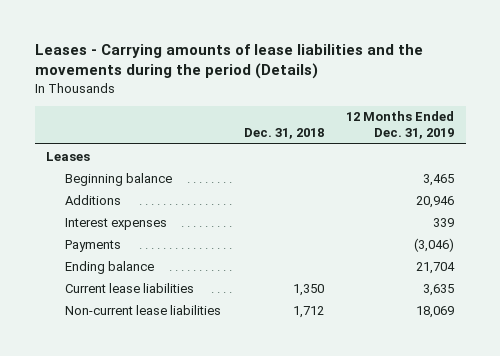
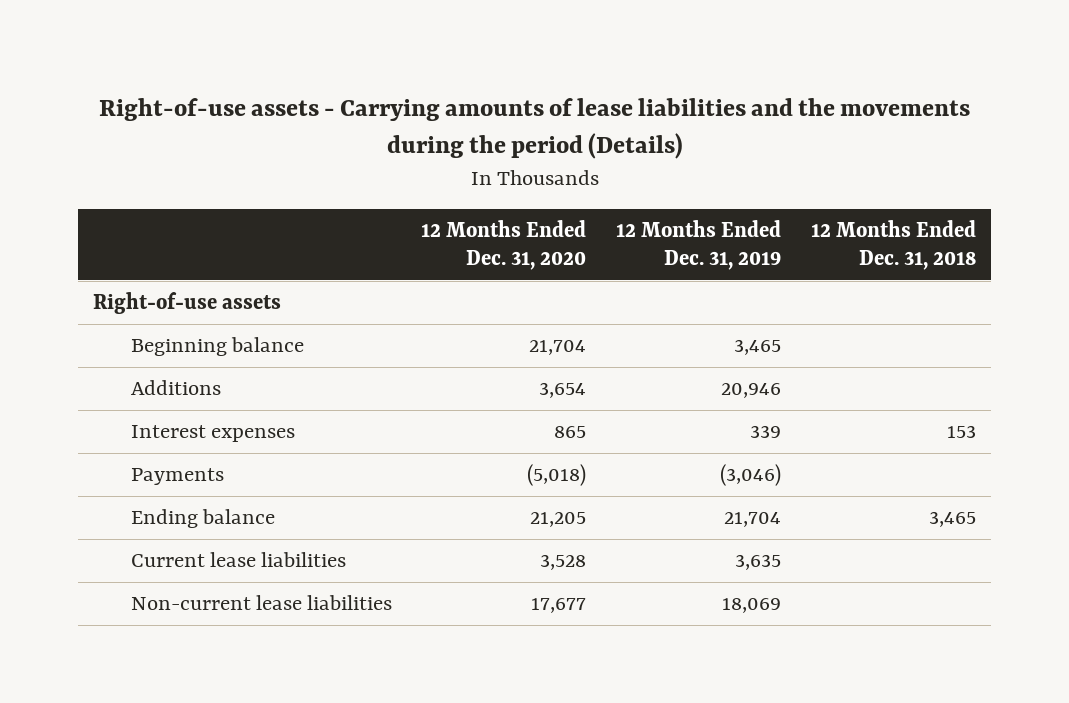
- Leases - Carrying amounts of lease liabilities and the movements during the period (Details)
+ Right-of-use assets - Carrying amounts of lease liabilities and the movements during the period (Details)
- | Dec. 31, 2018 | 12 Months Ended Dec. 31, 2019
+ | 12 Months Ended Dec. 31, 2020 | 12 Months Ended Dec. 31, 2019 | 12 Months Ended Dec. 31, 2018
- Leases
+ Right-of-use assets

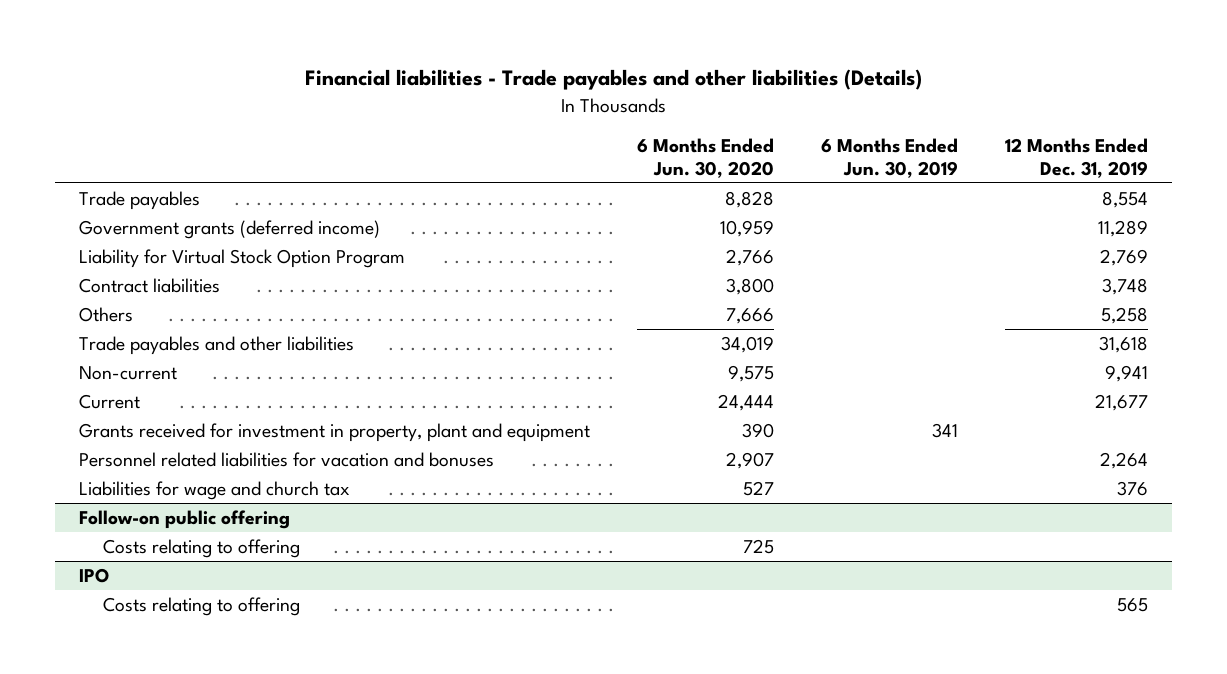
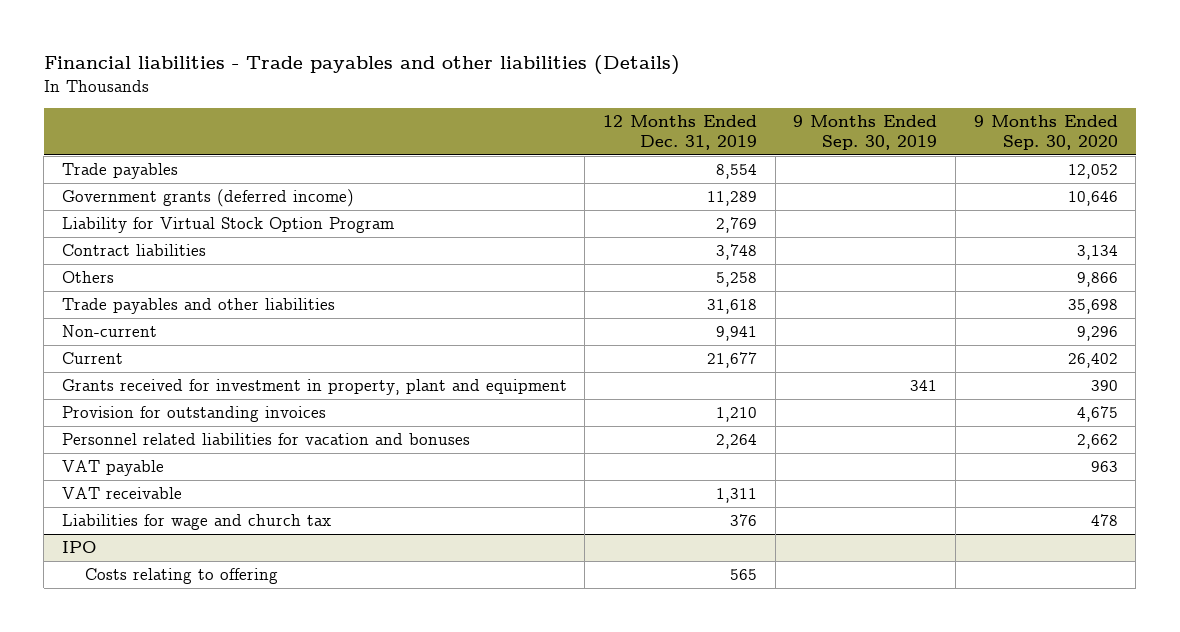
- | 6 Months Ended Jun. 30, 2020 | 6 Months Ended Jun. 30, 2019 | 12 Months Ended Dec. 31, 2019
+ | 12 Months Ended Dec. 31, 2019 | 9 Months Ended Sep. 30, 2019 | 9 Months Ended Sep. 30, 2020
+ Provision for outstanding invoices | 1,210 | | 4,675
+ VAT payable | | | 963
+ VAT receivable | 1,311 | |
- Follow-on public offering
- Costs relating to offering | 725 | |

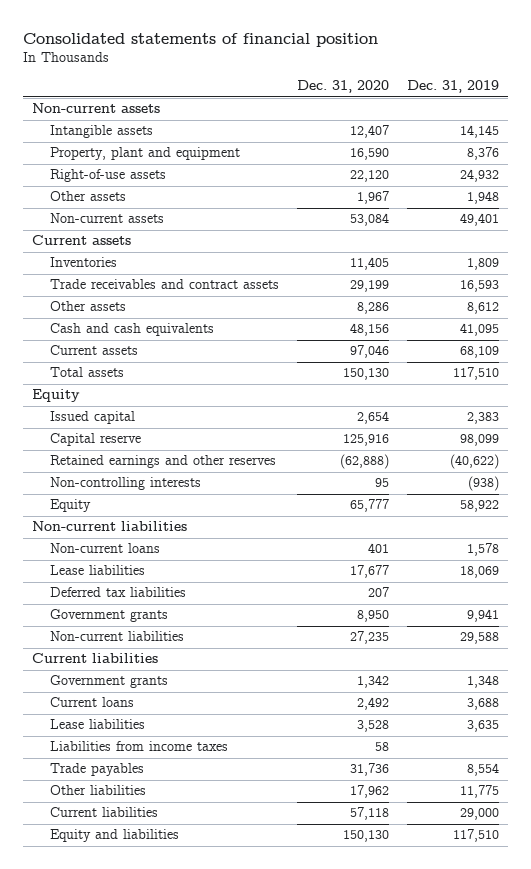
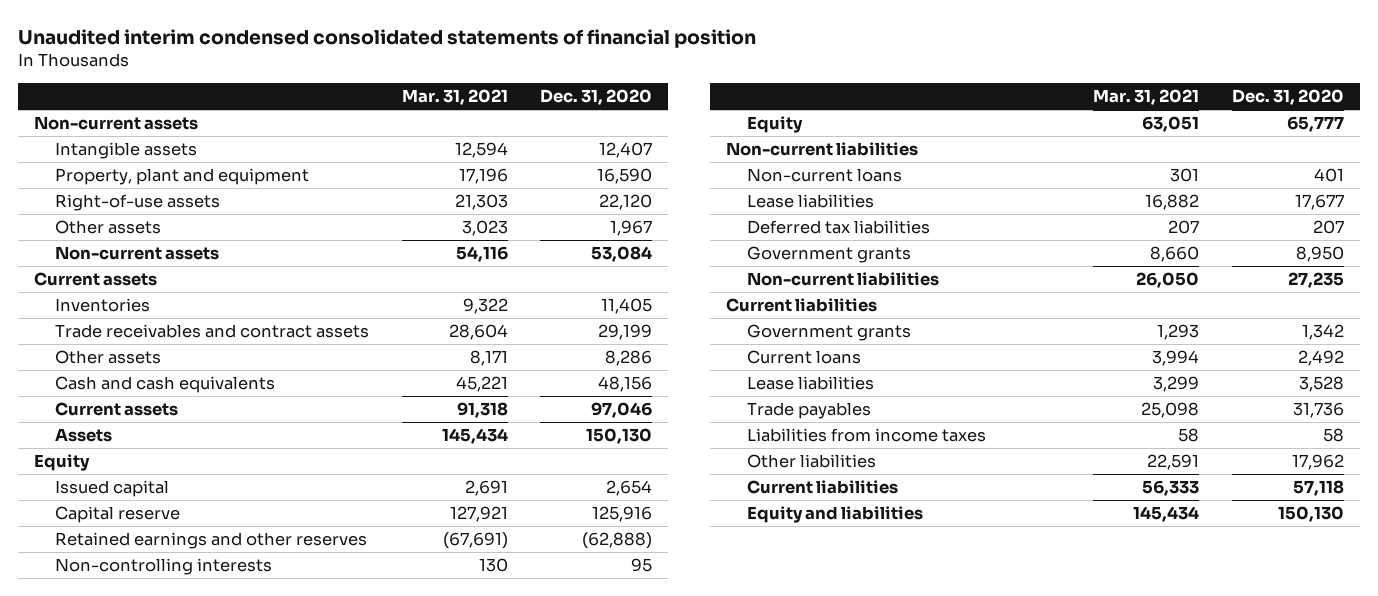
- Consolidated statements of financial position
+ Unaudited interim condensed consolidated statements of financial position
- | Dec. 31, 2020 | Dec. 31, 2019
+ | Mar. 31, 2021 | Dec. 31, 2020
- Total assets | 150,130 | 117,510
+ Assets | 145,434 | 150,130
moved down: Liabilities from income taxes | 58 | 58

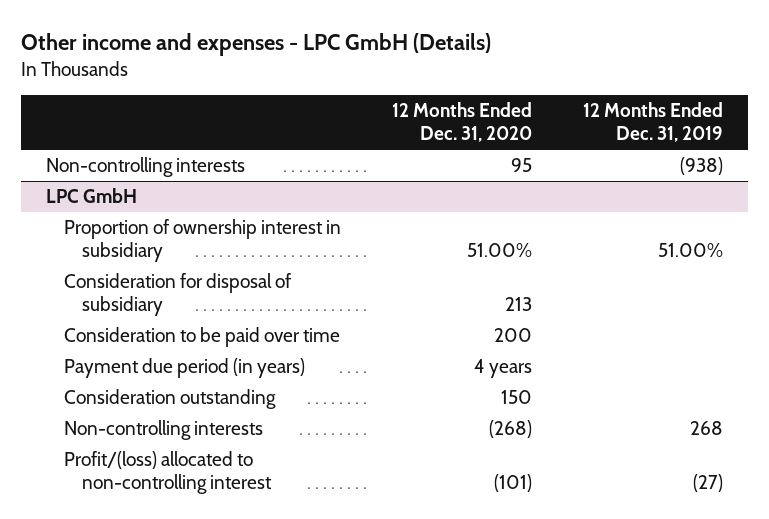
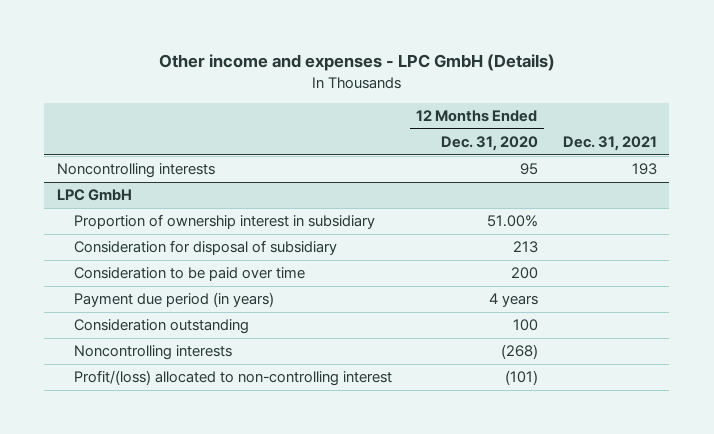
- | 12 Months Ended Dec. 31, 2020 | 12 Months Ended Dec. 31, 2019
+ | 12 Months Ended Dec. 31, 2020 | Dec. 31, 2021
- Non-controlling interests | 95 | (938)
+ Noncontrolling interests | 95 | 193
@ LPC GmbH
- Consideration outstanding | 150 |
- Non-controlling interests | (268) | 268
+ Consideration outstanding | 100 |
+ Noncontrolling interests | (268) |

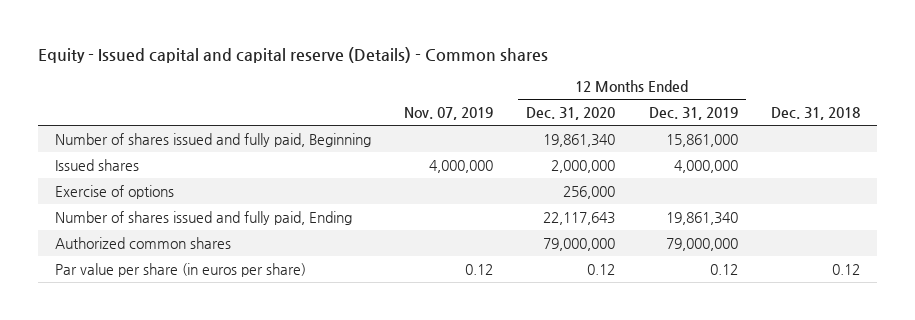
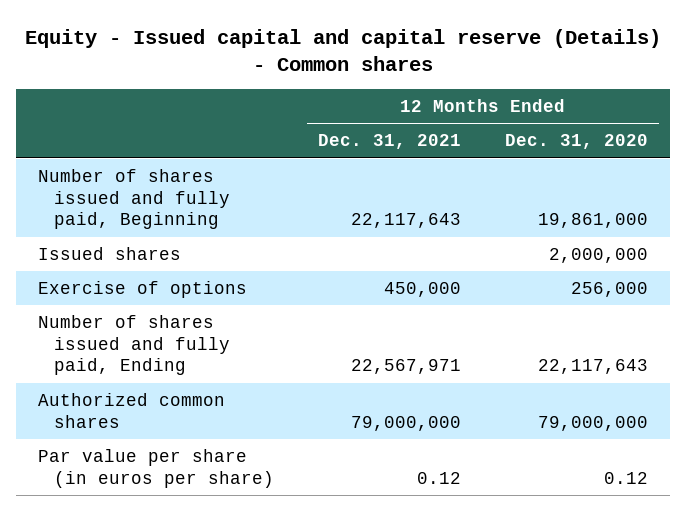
- | Nov. 07, 2019 | 12 Months Ended Dec. 31, 2020 | 12 Months Ended Dec. 31, 2019 | Dec. 31, 2018
+ | 12 Months Ended Dec. 31, 2021 | 12 Months Ended Dec. 31, 2020
- Number of shares issued and fully paid, Beginning | | 19,861,340 | 15,861,000 |
+ Number of shares issued and fully paid, Beginning | 22,117,643 | 19,861,000

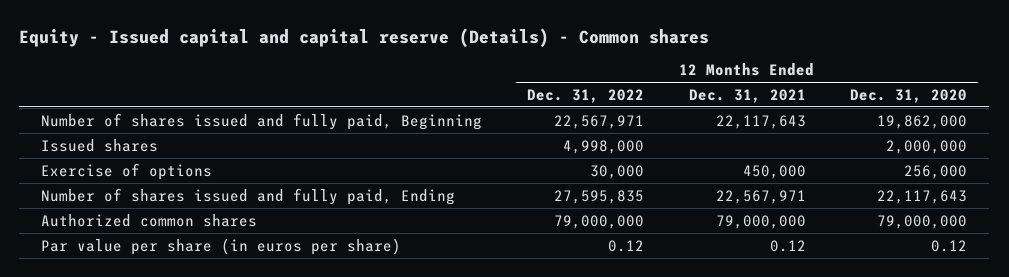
- | 12 Months Ended Dec. 31, 2021 | 12 Months Ended Dec. 31, 2020
+ | 12 Months Ended Dec. 31, 2022 | 12 Months Ended Dec. 31, 2021 | 12 Months Ended Dec. 31, 2020
- Number of shares issued and fully paid, Beginning | 22,117,643 | 19,861,000
+ Number of shares issued and fully paid, Beginning | 22,567,971 | 22,117,643 | 19,862,000

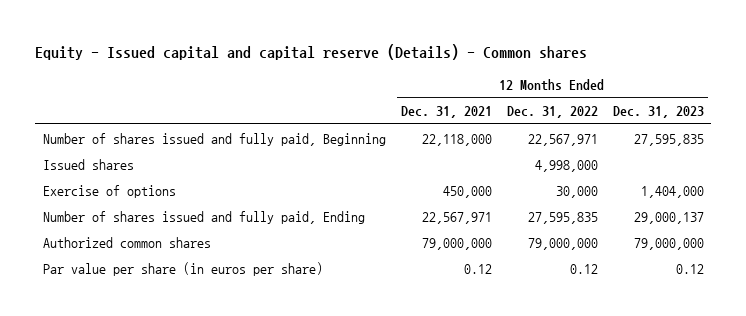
- | 12 Months Ended Dec. 31, 2022 | 12 Months Ended Dec. 31, 2021 | 12 Months Ended Dec. 31, 2020
+ | 12 Months Ended Dec. 31, 2021 | 12 Months Ended Dec. 31, 2022 | 12 Months Ended Dec. 31, 2023
- Number of shares issued and fully paid, Beginning | 22,567,971 | 22,117,643 | 19,862,000
+ Number of shares issued and fully paid, Beginning | 22,118,000 | 22,567,971 | 27,595,835

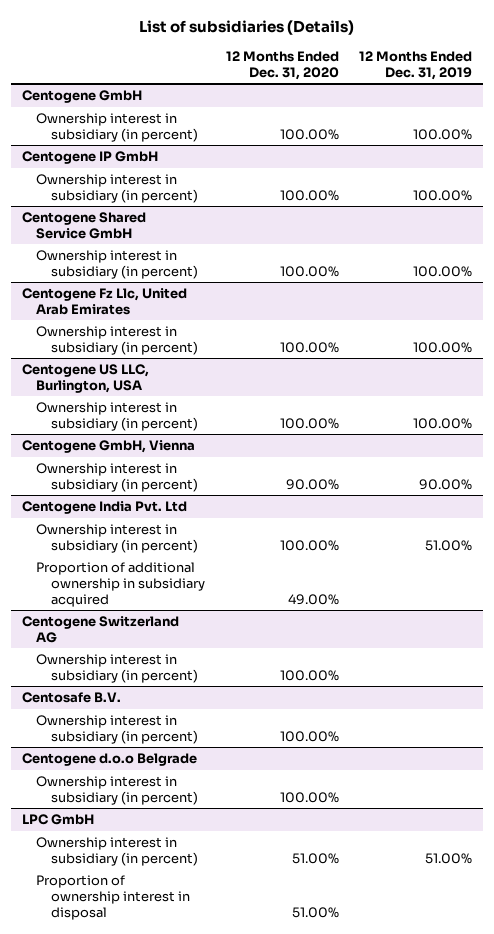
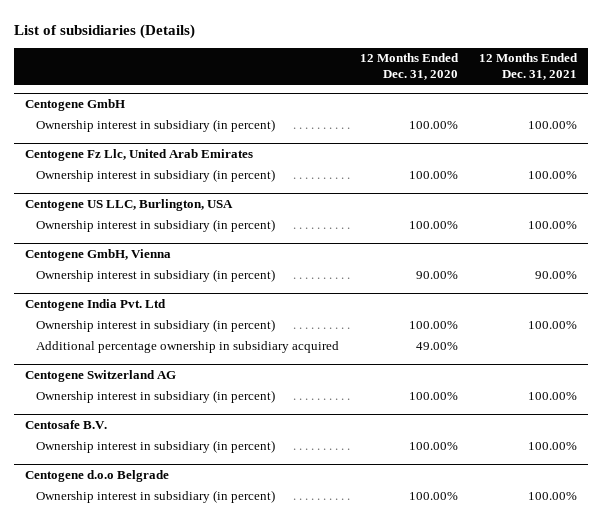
- | 12 Months Ended Dec. 31, 2020 | 12 Months Ended Dec. 31, 2019
+ | 12 Months Ended Dec. 31, 2020 | 12 Months Ended Dec. 31, 2021
- Centogene IP GmbH
- Ownership interest in subsidiary (in percent) | 100.00% | 100.00%
- Centogene Shared Service GmbH
- Ownership interest in subsidiary (in percent) | 100.00% | 100.00%
@ Centogene India Pvt. Ltd
- Proportion of additional ownership in subsidiary acquired | 49.00% |
+ Additional percentage ownership in subsidiary acquired | 49.00% |
- LPC GmbH
- Ownership interest in subsidiary (in percent) | 51.00% | 51.00%
- Proportion of ownership interest in disposal | 51.00% |

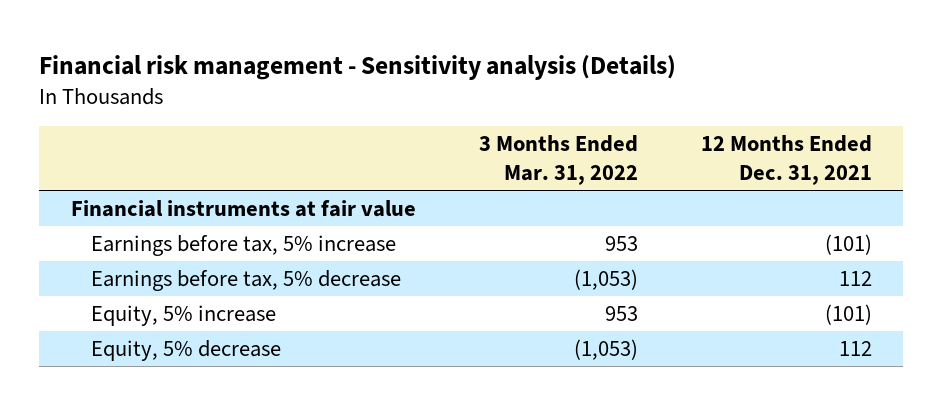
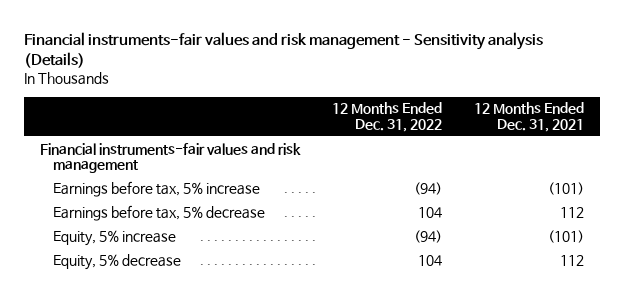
- Financial risk management - Sensitivity analysis (Details)
+ Financial instruments-fair values and risk management - Sensitivity analysis (Details)
- | 3 Months Ended Mar. 31, 2022 | 12 Months Ended Dec. 31, 2021
+ | 12 Months Ended Dec. 31, 2022 | 12 Months Ended Dec. 31, 2021
- Financial instruments at fair value
+ Financial instruments-fair values and risk management

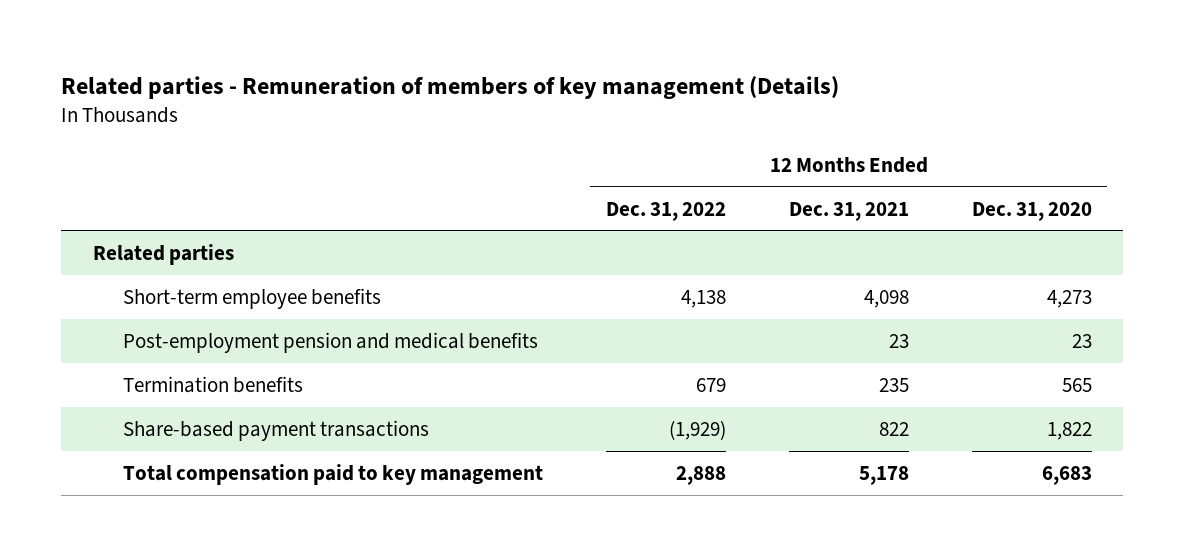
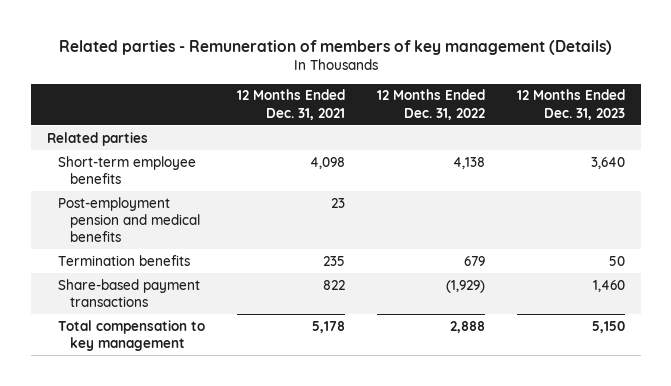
- | 12 Months Ended Dec. 31, 2022 | 12 Months Ended Dec. 31, 2021 | 12 Months Ended Dec. 31, 2020
+ | 12 Months Ended Dec. 31, 2021 | 12 Months Ended Dec. 31, 2022 | 12 Months Ended Dec. 31, 2023
- Total compensation paid to key management | 2,888 | 5,178 | 6,683
+ Total compensation to key management | 5,178 | 2,888 | 5,150

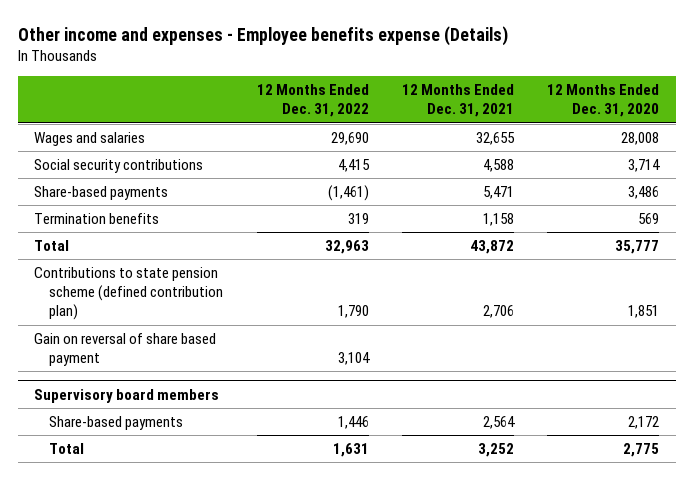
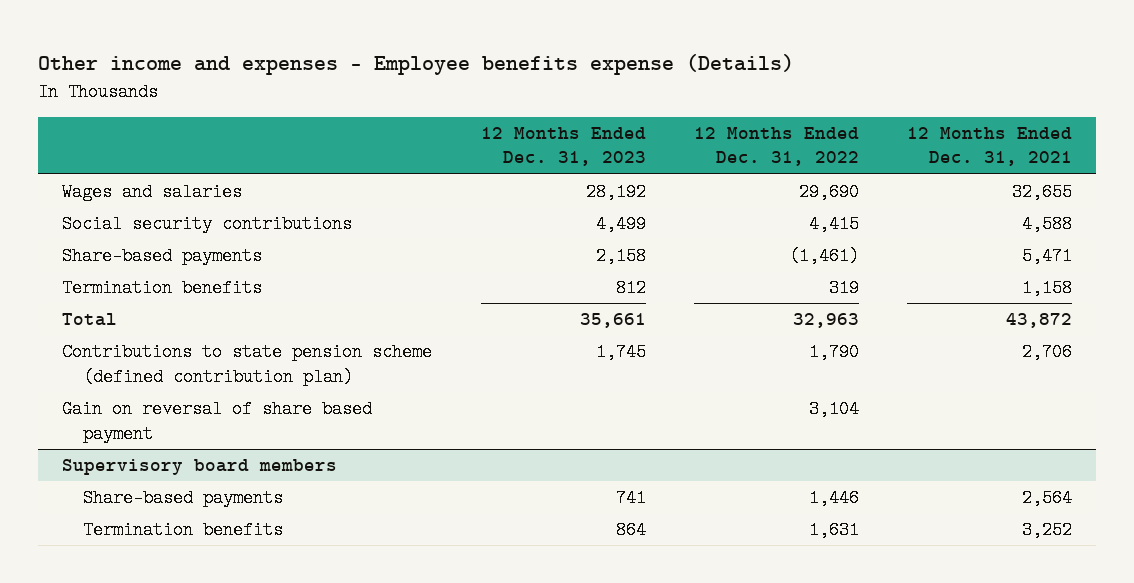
- | 12 Months Ended Dec. 31, 2022 | 12 Months Ended Dec. 31, 2021 | 12 Months Ended Dec. 31, 2020
+ | 12 Months Ended Dec. 31, 2023 | 12 Months Ended Dec. 31, 2022 | 12 Months Ended Dec. 31, 2021
@ Supervisory board members
- Total | 1,631 | 3,252 | 2,775
+ Termination benefits | 864 | 1,631 | 3,252

